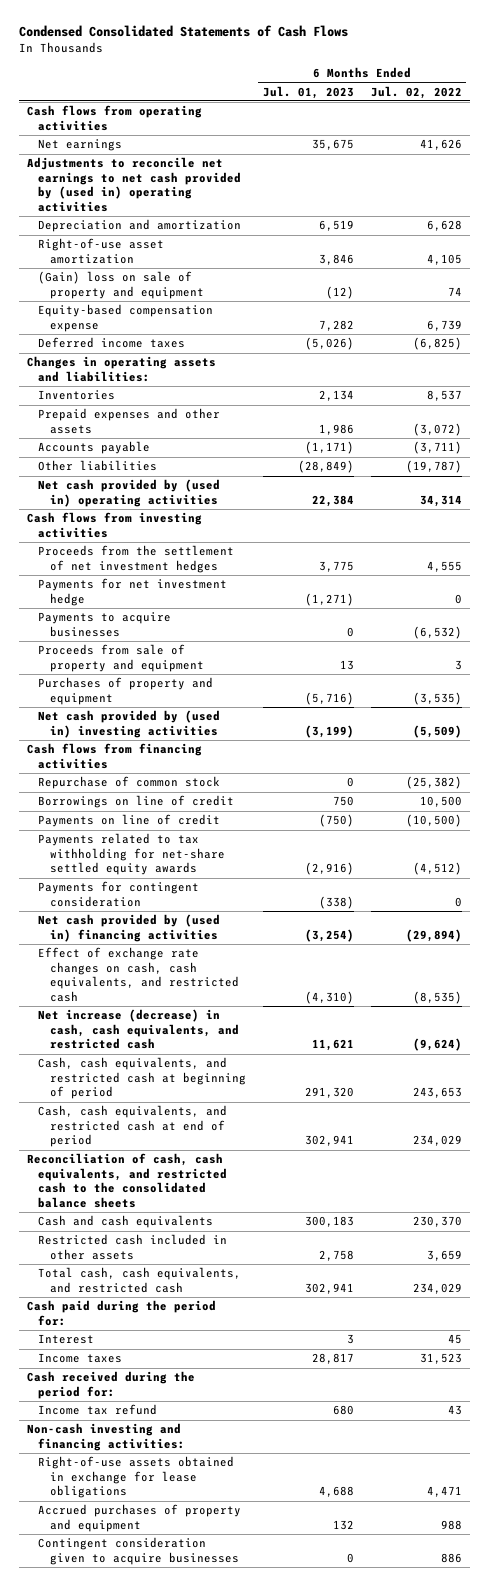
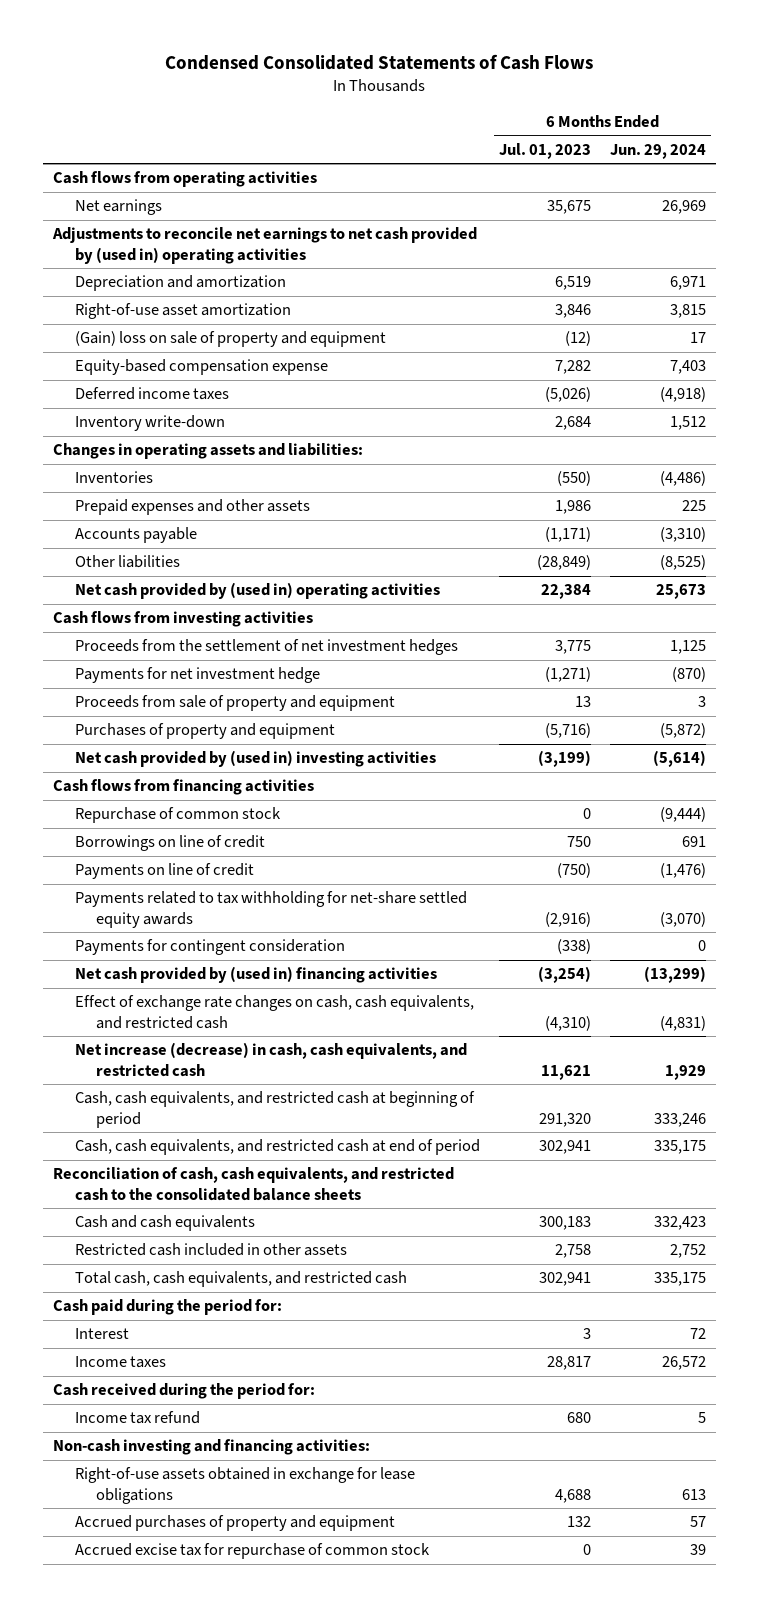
- | 6 Months Ended Jul. 01, 2023 | 6 Months Ended Jul. 02, 2022
+ | 6 Months Ended Jul. 01, 2023 | 6 Months Ended Jun. 29, 2024
+ Inventory write-down | 2,684 | 1,512
- Inventories | 2,134 | 8,537
+ Inventories | (550) | (4,486)
- Payments to acquire businesses | 0 | (6,532)
- Contingent consideration given to acquire businesses | 0 | 886
+ Accrued excise tax for repurchase of common stock | 0 | 39

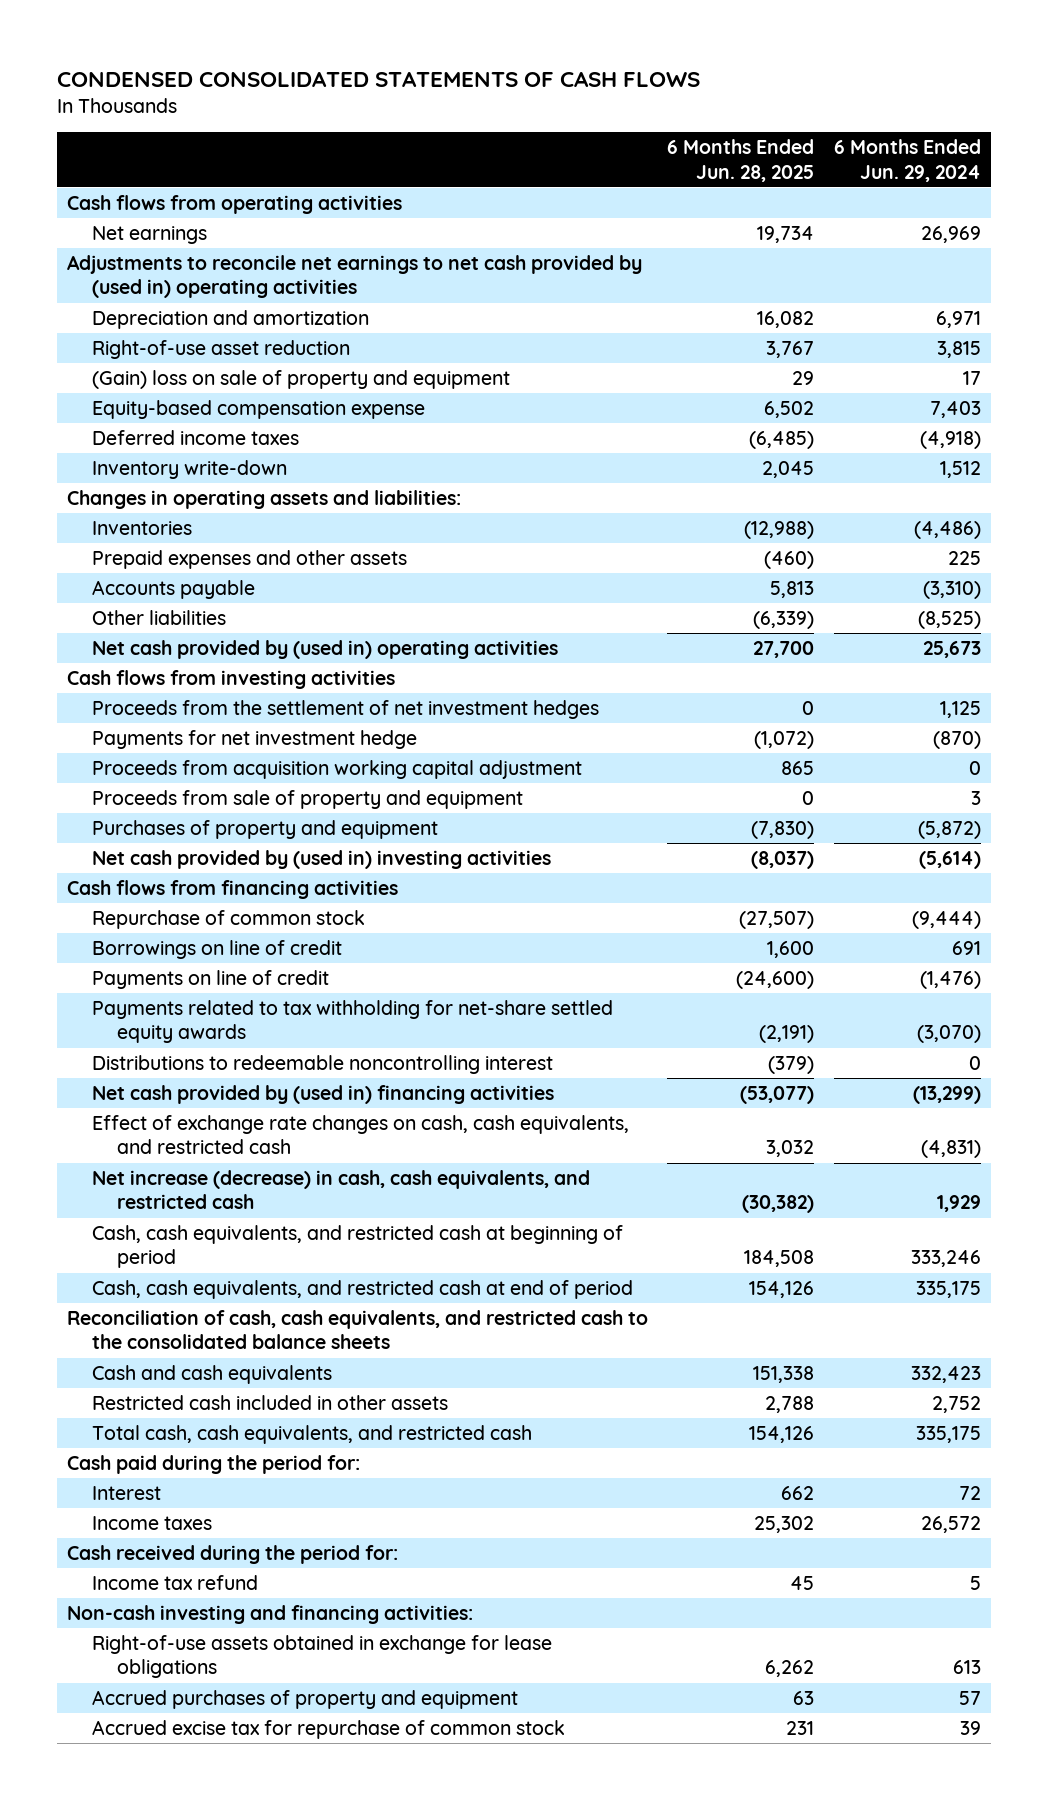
- Condensed Consolidated Statements of Cash Flows
+ CONDENSED CONSOLIDATED STATEMENTS OF CASH FLOWS
- | 6 Months Ended Jul. 01, 2023 | 6 Months Ended Jun. 29, 2024
+ | 6 Months Ended Jun. 28, 2025 | 6 Months Ended Jun. 29, 2024
- Right-of-use asset amortization | 3,846 | 3,815
+ Right-of-use asset reduction | 3,767 | 3,815
+ Proceeds from acquisition working capital adjustment | 865 | 0
- Payments for contingent consideration | (338) | 0
+ Distributions to redeemable noncontrolling interest | (379) | 0

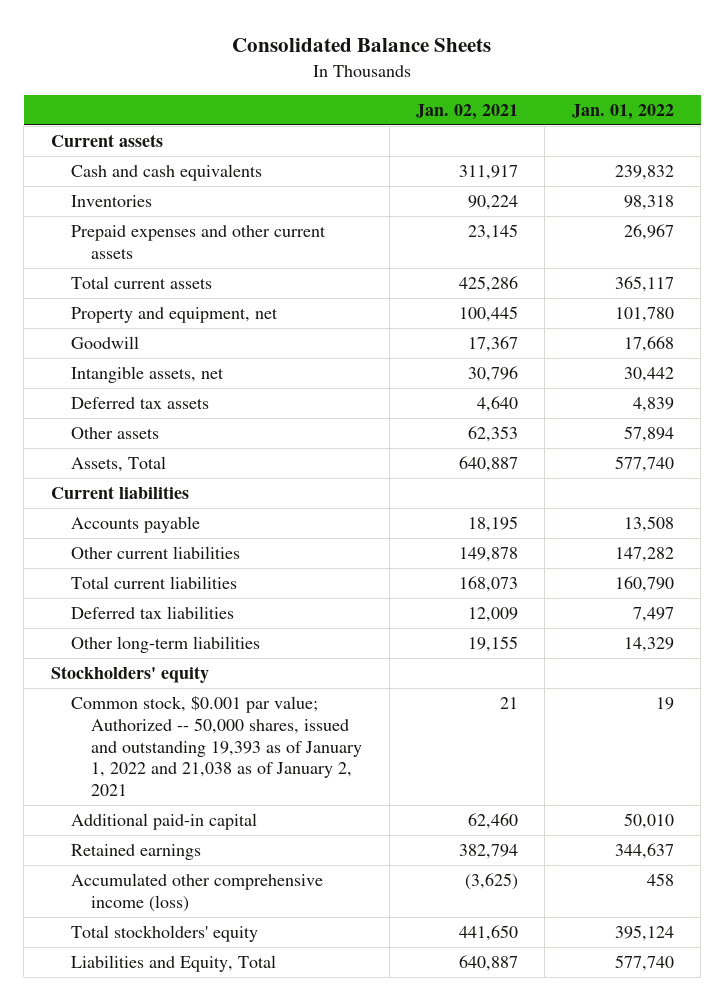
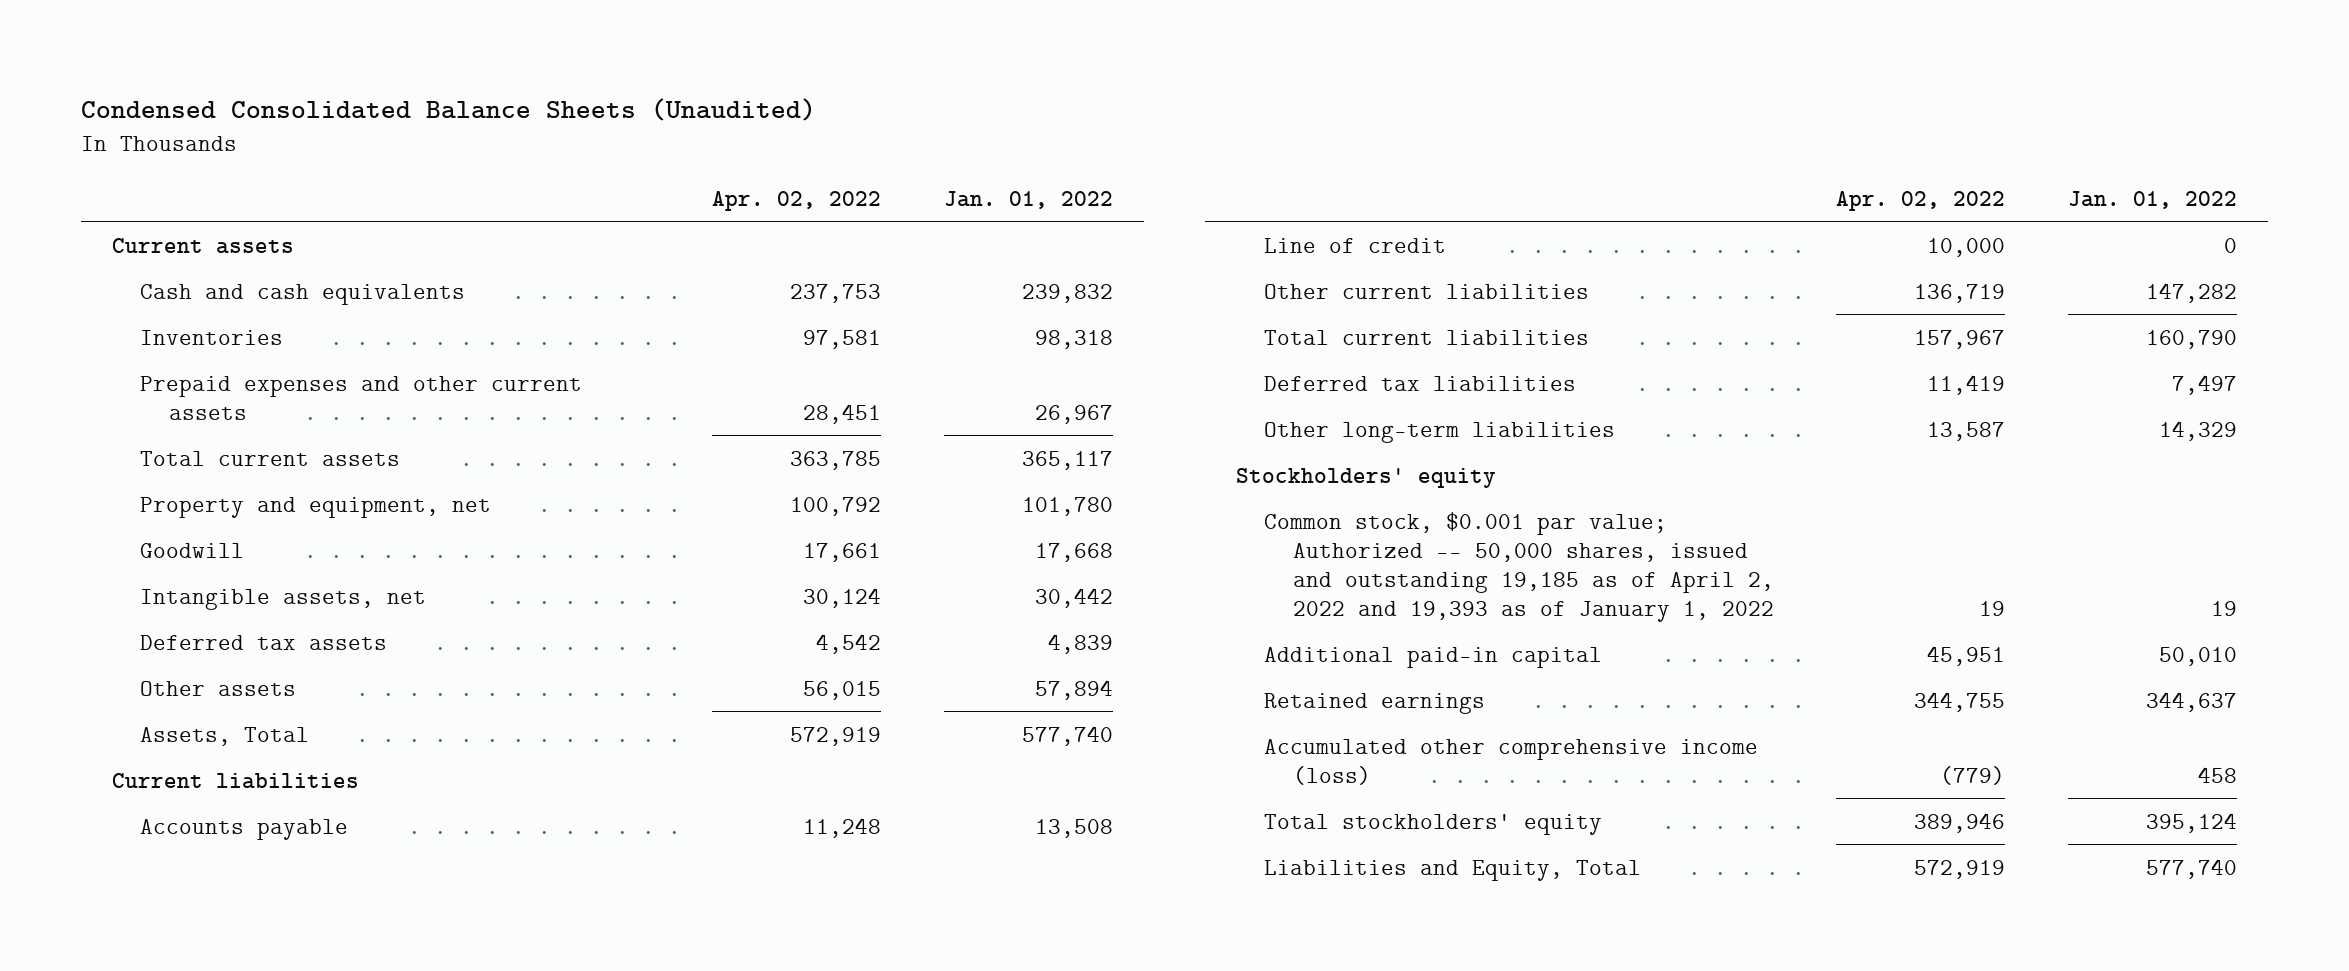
- Consolidated Balance Sheets
+ Condensed Consolidated Balance Sheets (Unaudited)
- | Jan. 02, 2021 | Jan. 01, 2022
+ | Apr. 02, 2022 | Jan. 01, 2022
+ Line of credit | 10,000 | 0
- Common stock, $0.001 par value; Authorized -- 50,000 shares, issued and outstanding 19,393 as of January 1, 2022 and 21,038 as of January 2, 2021 | 21 | 19
+ Common stock, $0.001 par value; Authorized -- 50,000 shares, issued and outstanding 19,185 as of April 2, 2022 and 19,393 as of January 1, 2022 | 19 | 19

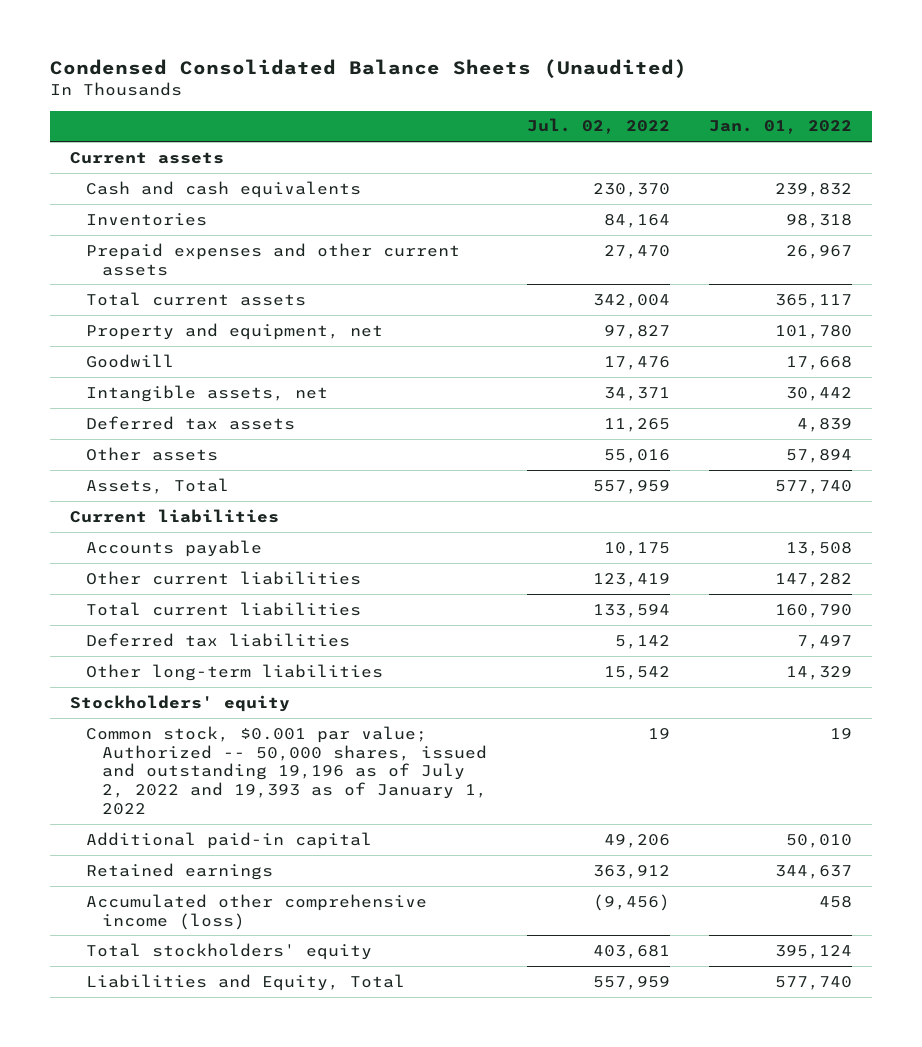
- | Apr. 02, 2022 | Jan. 01, 2022
+ | Jul. 02, 2022 | Jan. 01, 2022
- Line of credit | 10,000 | 0
- Common stock, $0.001 par value; Authorized -- 50,000 shares, issued and outstanding 19,185 as of April 2, 2022 and 19,393 as of January 1, 2022 | 19 | 19
+ Common stock, $0.001 par value; Authorized -- 50,000 shares, issued and outstanding 19,196 as of July 2, 2022 and 19,393 as of January 1, 2022 | 19 | 19

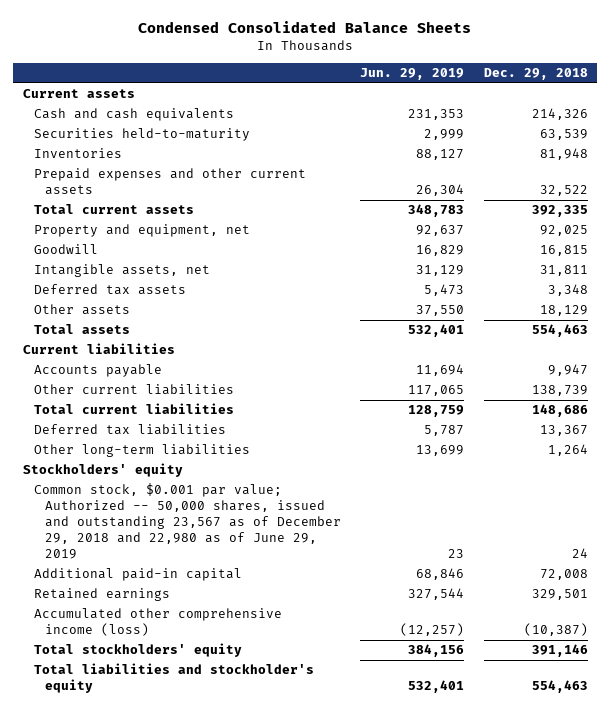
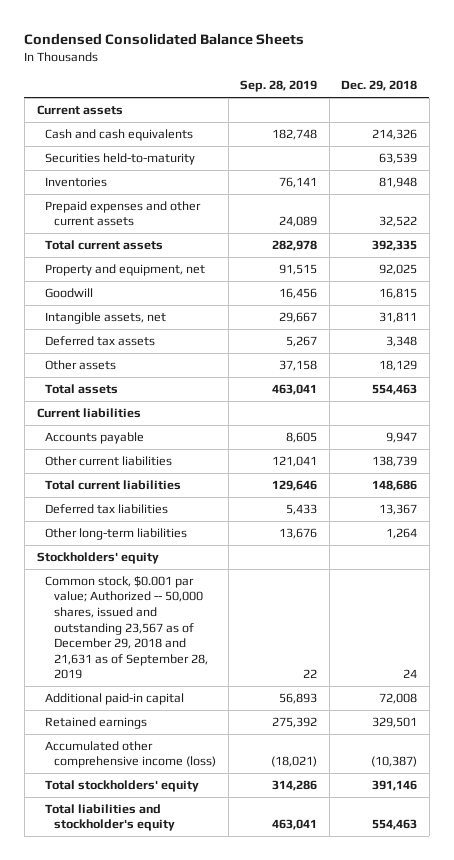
- | Jun. 29, 2019 | Dec. 29, 2018
+ | Sep. 28, 2019 | Dec. 29, 2018
- Common stock, $0.001 par value; Authorized -- 50,000 shares, issued and outstanding 23,567 as of December 29, 2018 and 22,980 as of June 29, 2019 | 23 | 24
+ Common stock, $0.001 par value; Authorized -- 50,000 shares, issued and outstanding 23,567 as of December 29, 2018 and 21,631 as of September 28, 2019 | 22 | 24

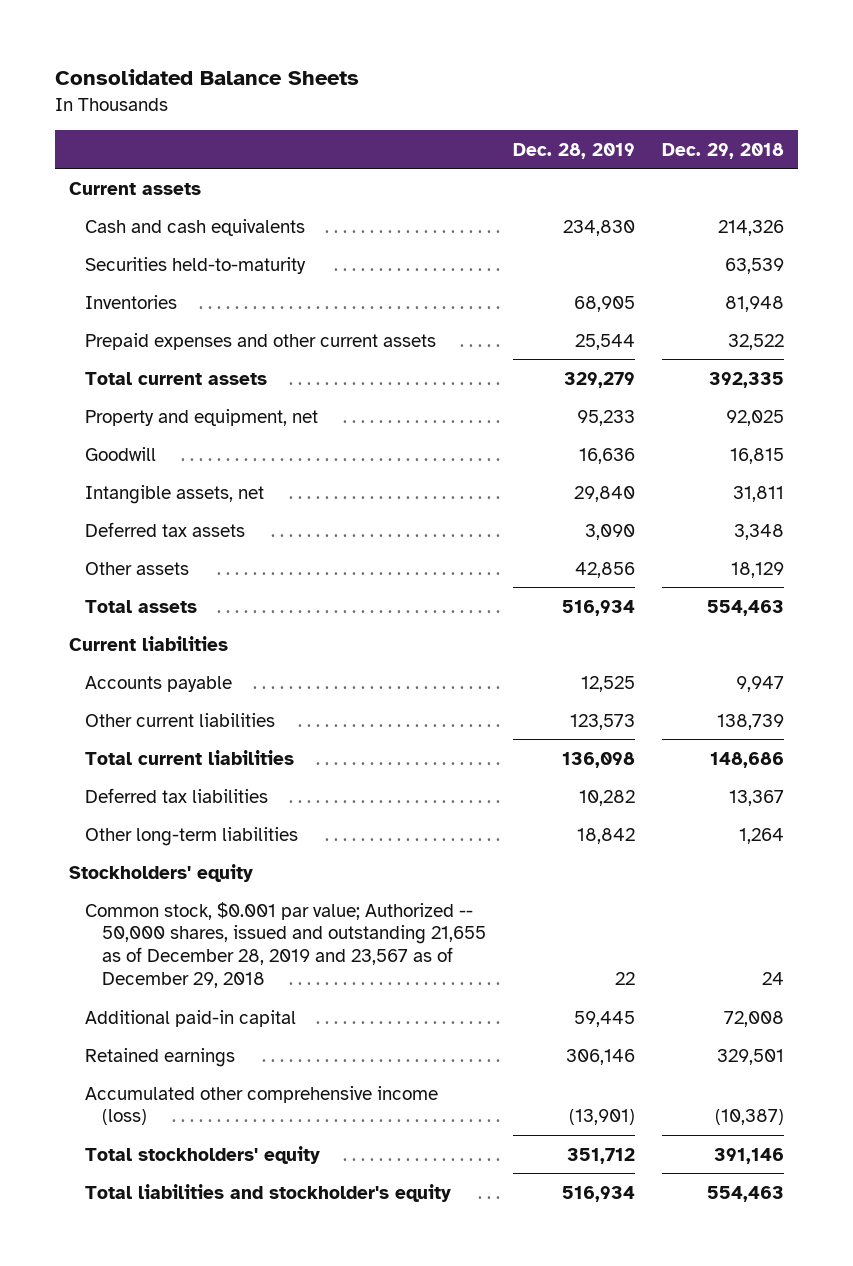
- Condensed Consolidated Balance Sheets
+ Consolidated Balance Sheets
- | Sep. 28, 2019 | Dec. 29, 2018
+ | Dec. 28, 2019 | Dec. 29, 2018
- Common stock, $0.001 par value; Authorized -- 50,000 shares, issued and outstanding 23,567 as of December 29, 2018 and 21,631 as of September 28, 2019 | 22 | 24
+ Common stock, $0.001 par value; Authorized -- 50,000 shares, issued and outstanding 21,655 as of December 28, 2019 and 23,567 as of December 29, 2018 | 22 | 24

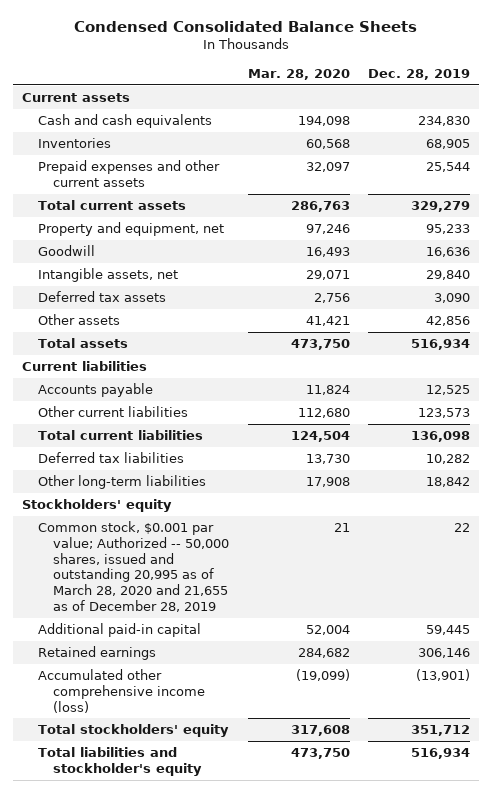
- Consolidated Balance Sheets
+ Condensed Consolidated Balance Sheets
- | Dec. 28, 2019 | Dec. 29, 2018
+ | Mar. 28, 2020 | Dec. 28, 2019
- Securities held-to-maturity | | 63,539
- Common stock, $0.001 par value; Authorized -- 50,000 shares, issued and outstanding 21,655 as of December 28, 2019 and 23,567 as of December 29, 2018 | 22 | 24
+ Common stock, $0.001 par value; Authorized -- 50,000 shares, issued and outstanding 20,995 as of March 28, 2020 and 21,655 as of December 28, 2019 | 21 | 22

